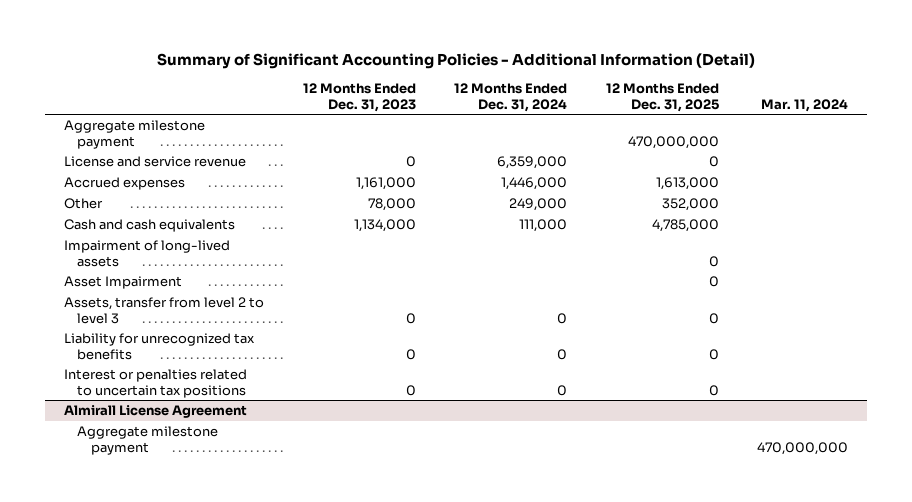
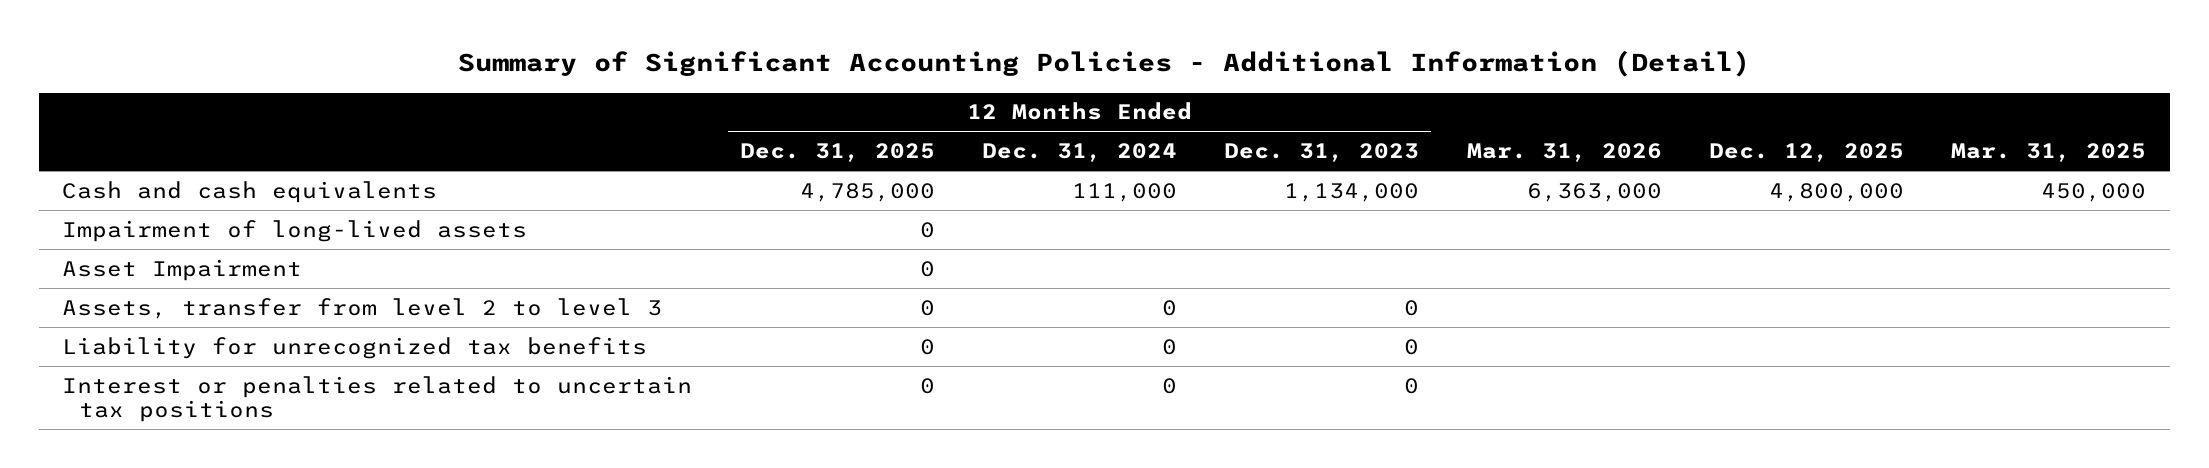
- | 12 Months Ended Dec. 31, 2023 | 12 Months Ended Dec. 31, 2024 | 12 Months Ended Dec. 31, 2025 | Mar. 11, 2024
+ | 12 Months Ended Dec. 31, 2025 | 12 Months Ended Dec. 31, 2024 | 12 Months Ended Dec. 31, 2023 | Mar. 31, 2026 | Dec. 12, 2025 | Mar. 31, 2025
- Aggregate milestone payment | | | 470,000,000 |
- License and service revenue | 0 | 6,359,000 | 0 |
- Accrued expenses | 1,161,000 | 1,446,000 | 1,613,000 |
- Other | 78,000 | 249,000 | 352,000 |
- Almirall License Agreement
- Aggregate milestone payment | | | | 470,000,000

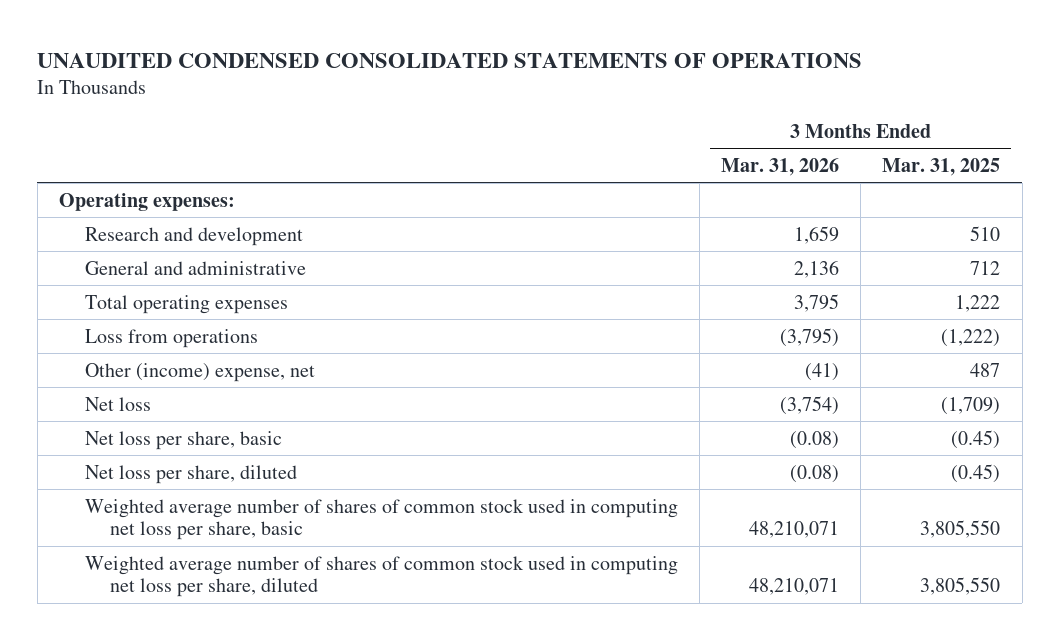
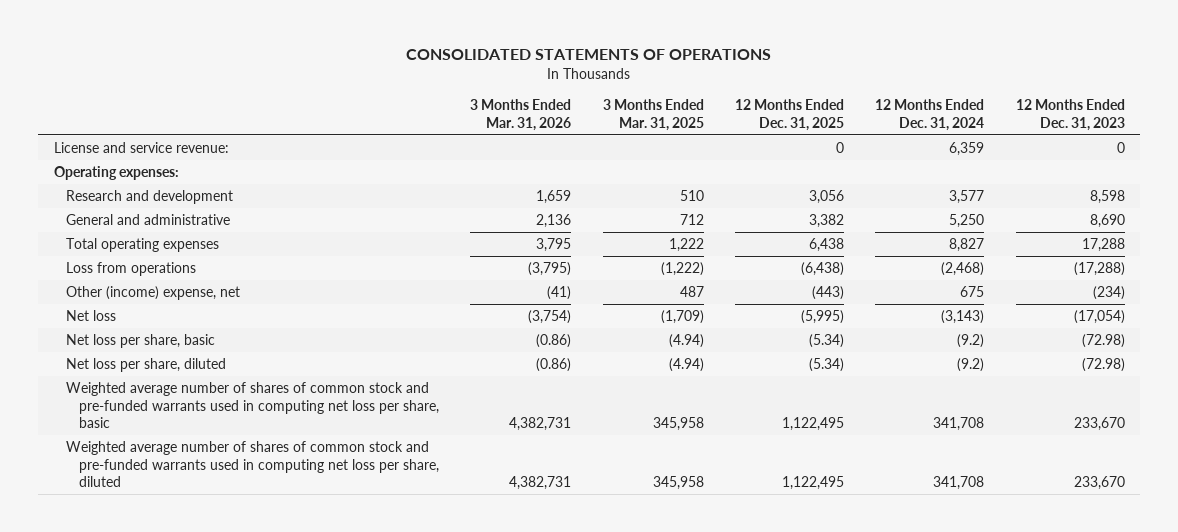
- UNAUDITED CONDENSED CONSOLIDATED STATEMENTS OF OPERATIONS
+ CONSOLIDATED STATEMENTS OF OPERATIONS
- | 3 Months Ended Mar. 31, 2026 | 3 Months Ended Mar. 31, 2025
+ | 3 Months Ended Mar. 31, 2026 | 3 Months Ended Mar. 31, 2025 | 12 Months Ended Dec. 31, 2025 | 12 Months Ended Dec. 31, 2024 | 12 Months Ended Dec. 31, 2023
+ License and service revenue: | | | 0 | 6,359 | 0
- Net loss per share, basic | (0.08) | (0.45)
- Net loss per share, diluted | (0.08) | (0.45)
- Weighted average number of shares of common stock used in computing net loss per share, basic | 48,210,071 | 3,805,550
- Weighted average number of shares of common stock used in computing net loss per share, diluted | 48,210,071 | 3,805,550
+ Net loss per share, basic | (0.86) | (4.94) | (5.34) | (9.2) | (72.98)
+ Net loss per share, diluted | (0.86) | (4.94) | (5.34) | (9.2) | (72.98)
+ Weighted average number of shares of common stock and pre-funded warrants used in computing net loss per share, basic | 4,382,731 | 345,958 | 1,122,495 | 341,708 | 233,670
+ Weighted average number of shares of common stock and pre-funded warrants used in computing net loss per share, diluted | 4,382,731 | 345,958 | 1,122,495 | 341,708 | 233,670

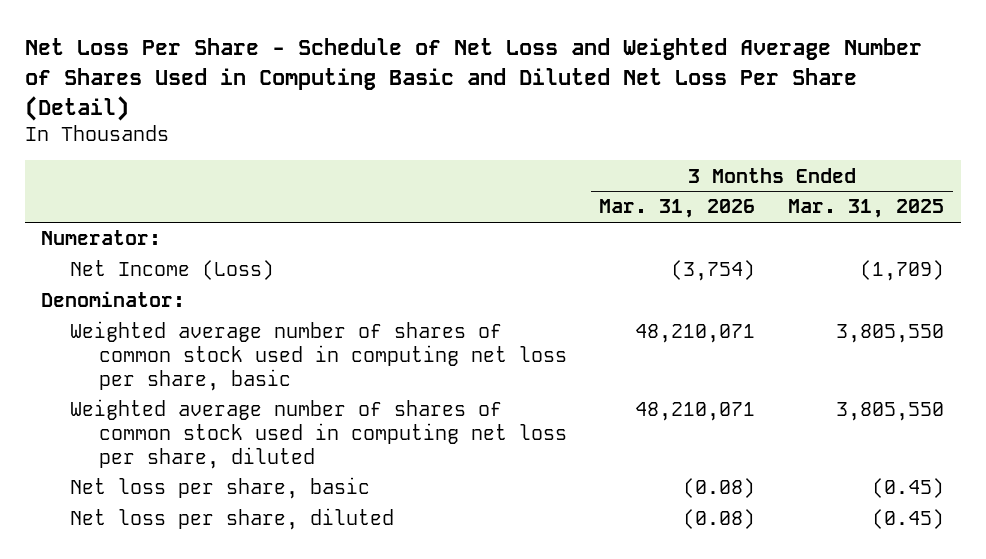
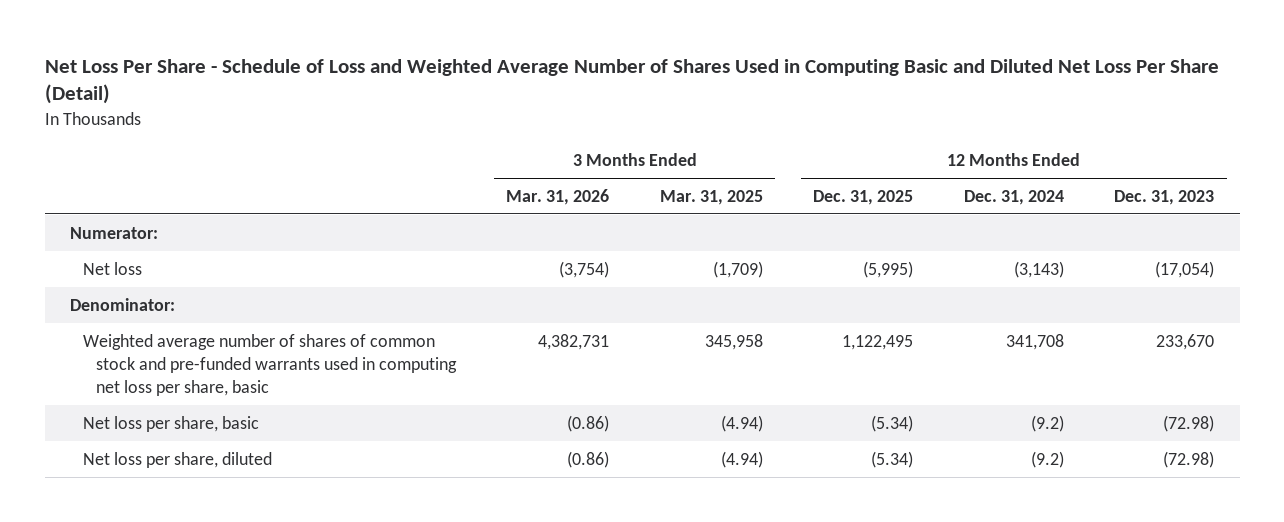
- Net Loss Per Share - Schedule of Net Loss and Weighted Average Number of Shares Used in Computing Basic and Diluted Net Loss Per Share (Detail)
+ Net Loss Per Share - Schedule of Loss and Weighted Average Number of Shares Used in Computing Basic and Diluted Net Loss Per Share (Detail)
- | 3 Months Ended Mar. 31, 2026 | 3 Months Ended Mar. 31, 2025
+ | 3 Months Ended Mar. 31, 2026 | 3 Months Ended Mar. 31, 2025 | 12 Months Ended Dec. 31, 2025 | 12 Months Ended Dec. 31, 2024 | 12 Months Ended Dec. 31, 2023
- Net Income (Loss) | (3,754) | (1,709)
+ Net loss | (3,754) | (1,709) | (5,995) | (3,143) | (17,054)
- Weighted average number of shares of common stock used in computing net loss per share, basic | 48,210,071 | 3,805,550
- Weighted average number of shares of common stock used in computing net loss per share, diluted | 48,210,071 | 3,805,550
- Net loss per share, basic | (0.08) | (0.45)
- Net loss per share, diluted | (0.08) | (0.45)
+ Weighted average number of shares of common stock and pre-funded warrants used in computing net loss per share, basic | 4,382,731 | 345,958 | 1,122,495 | 341,708 | 233,670
+ Net loss per share, basic | (0.86) | (4.94) | (5.34) | (9.2) | (72.98)
+ Net loss per share, diluted | (0.86) | (4.94) | (5.34) | (9.2) | (72.98)

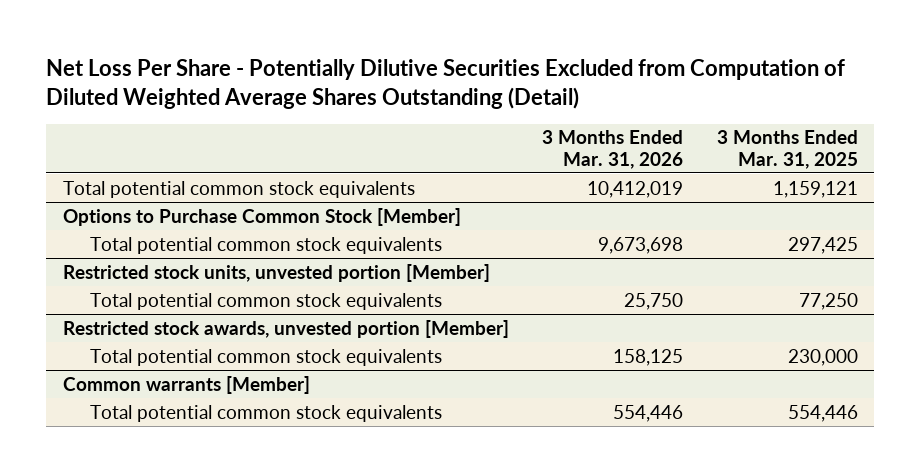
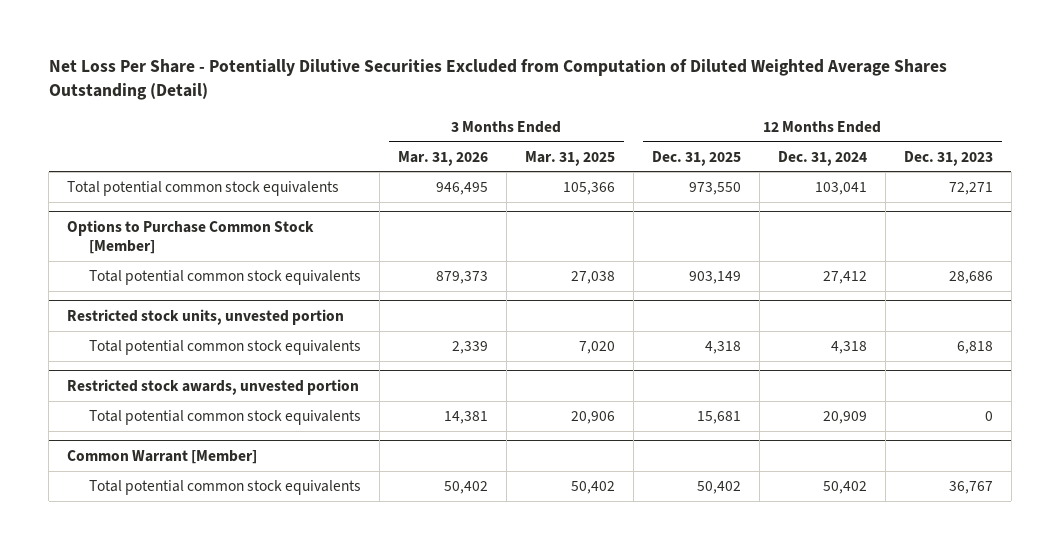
- | 3 Months Ended Mar. 31, 2026 | 3 Months Ended Mar. 31, 2025
+ | 3 Months Ended Mar. 31, 2026 | 3 Months Ended Mar. 31, 2025 | 12 Months Ended Dec. 31, 2025 | 12 Months Ended Dec. 31, 2024 | 12 Months Ended Dec. 31, 2023
- Total potential common stock equivalents | 10,412,019 | 1,159,121
+ Total potential common stock equivalents | 946,495 | 105,366 | 973,550 | 103,041 | 72,271
@ Options to Purchase Common Stock [Member]
- Total potential common stock equivalents | 9,673,698 | 297,425
- Restricted stock units, unvested portion [Member]
- Total potential common stock equivalents | 25,750 | 77,250
- Restricted stock awards, unvested portion [Member]
- Total potential common stock equivalents | 158,125 | 230,000
- Common warrants [Member]
- Total potential common stock equivalents | 554,446 | 554,446
@ Options to Purchase Common Stock [Member]
+ Total potential common stock equivalents | 879,373 | 27,038 | 903,149 | 27,412 | 28,686
+ Restricted stock units, unvested portion
+ Total potential common stock equivalents | 2,339 | 7,020 | 4,318 | 4,318 | 6,818
+ Restricted stock awards, unvested portion
+ Total potential common stock equivalents | 14,381 | 20,906 | 15,681 | 20,909 | 0
+ Common Warrant [Member]
+ Total potential common stock equivalents | 50,402 | 50,402 | 50,402 | 50,402 | 36,767

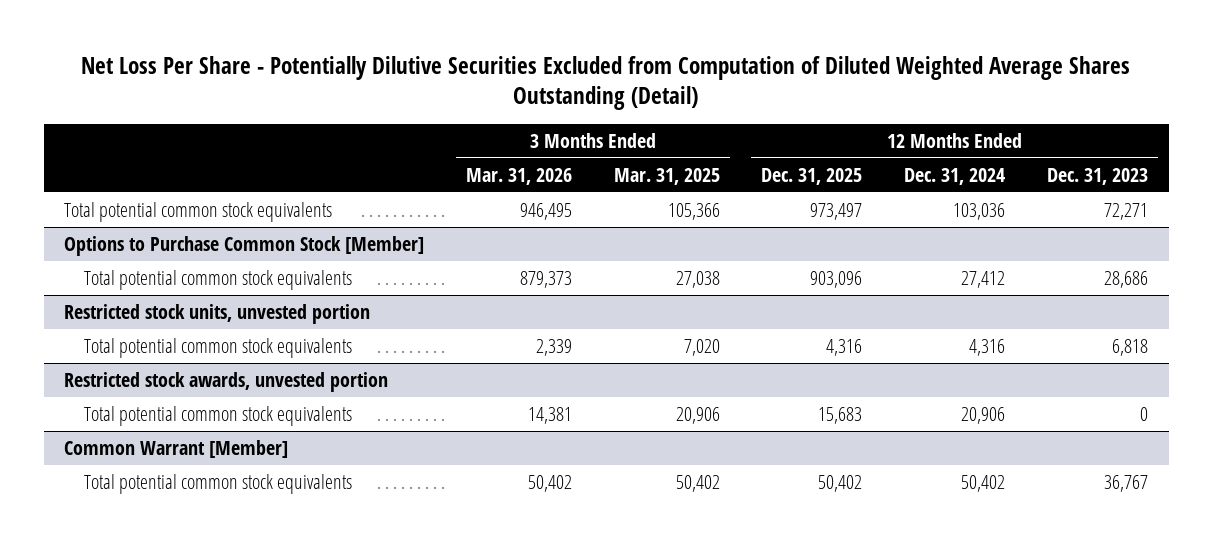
- Total potential common stock equivalents | 946,495 | 105,366 | 973,550 | 103,041 | 72,271
+ Total potential common stock equivalents | 946,495 | 105,366 | 973,497 | 103,036 | 72,271
@ Options to Purchase Common Stock [Member]
- Total potential common stock equivalents | 879,373 | 27,038 | 903,149 | 27,412 | 28,686
+ Total potential common stock equivalents | 879,373 | 27,038 | 903,096 | 27,412 | 28,686
@ Restricted stock units, unvested portion
- Total potential common stock equivalents | 2,339 | 7,020 | 4,318 | 4,318 | 6,818
+ Total potential common stock equivalents | 2,339 | 7,020 | 4,316 | 4,316 | 6,818
@ Restricted stock awards, unvested portion
- Total potential common stock equivalents | 14,381 | 20,906 | 15,681 | 20,909 | 0
+ Total potential common stock equivalents | 14,381 | 20,906 | 15,683 | 20,906 | 0

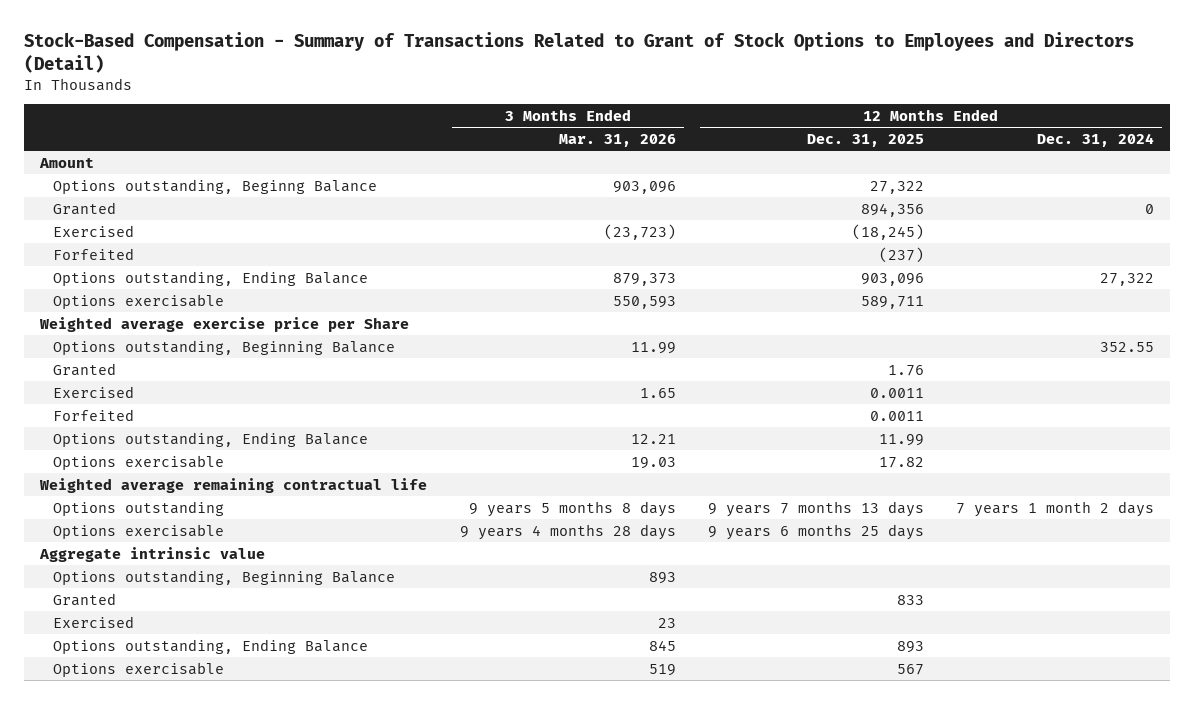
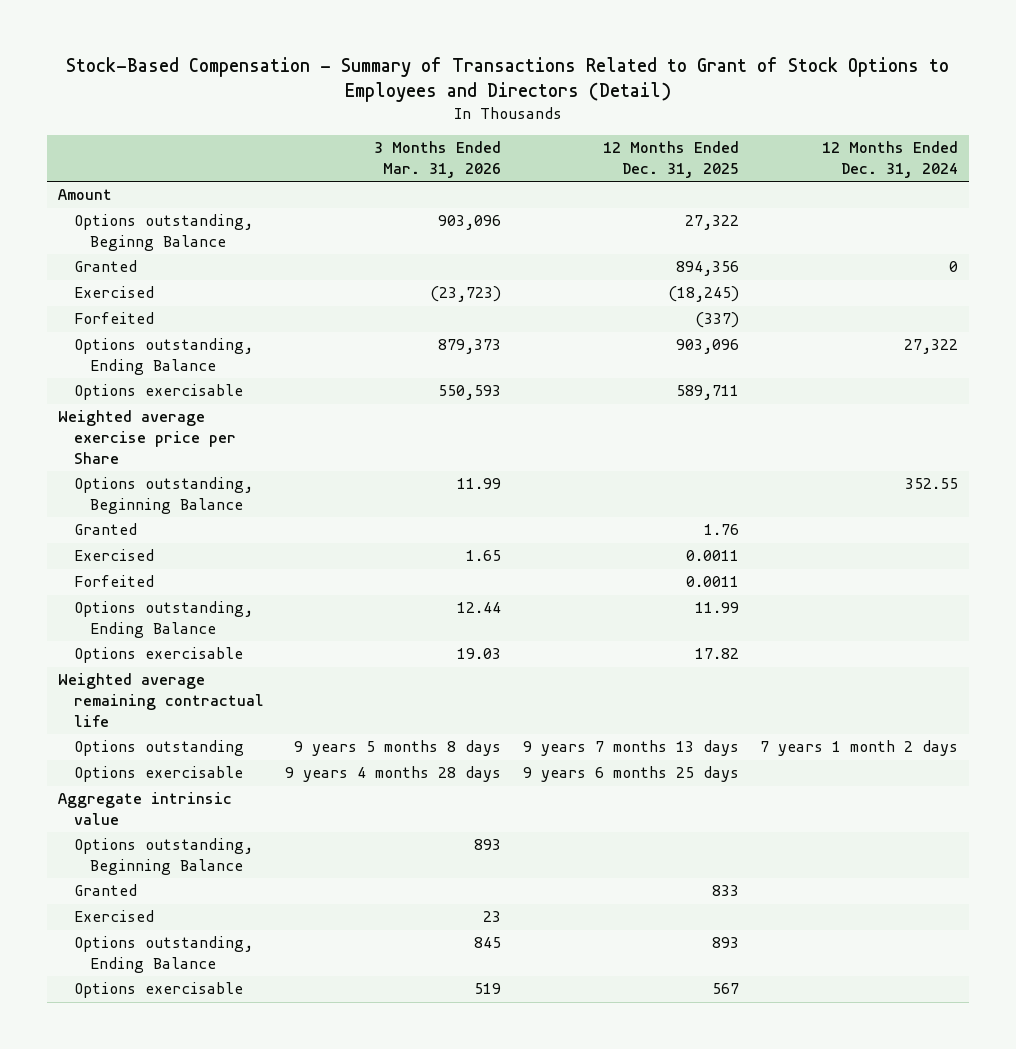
- Forfeited | | (237) |
+ Forfeited | | (337) |
- Options outstanding, Ending Balance | 12.21 | 11.99 |
+ Options outstanding, Ending Balance | 12.44 | 11.99 |

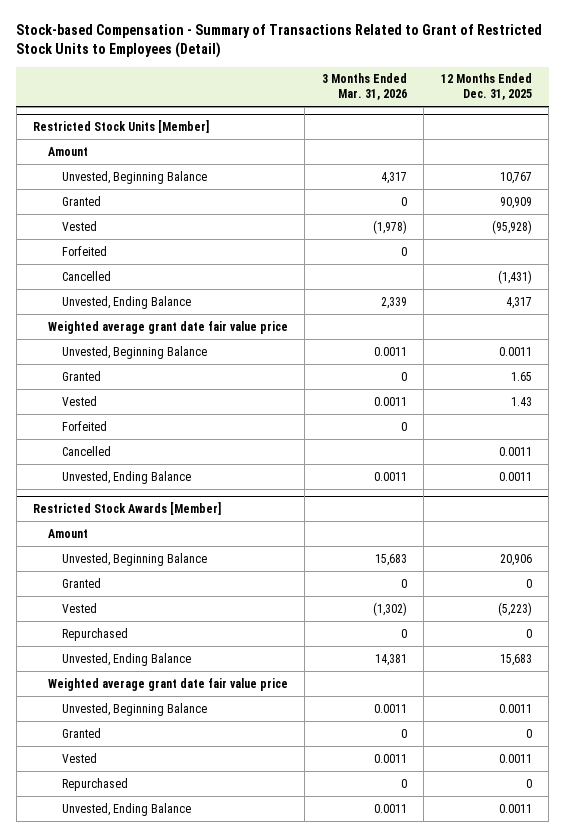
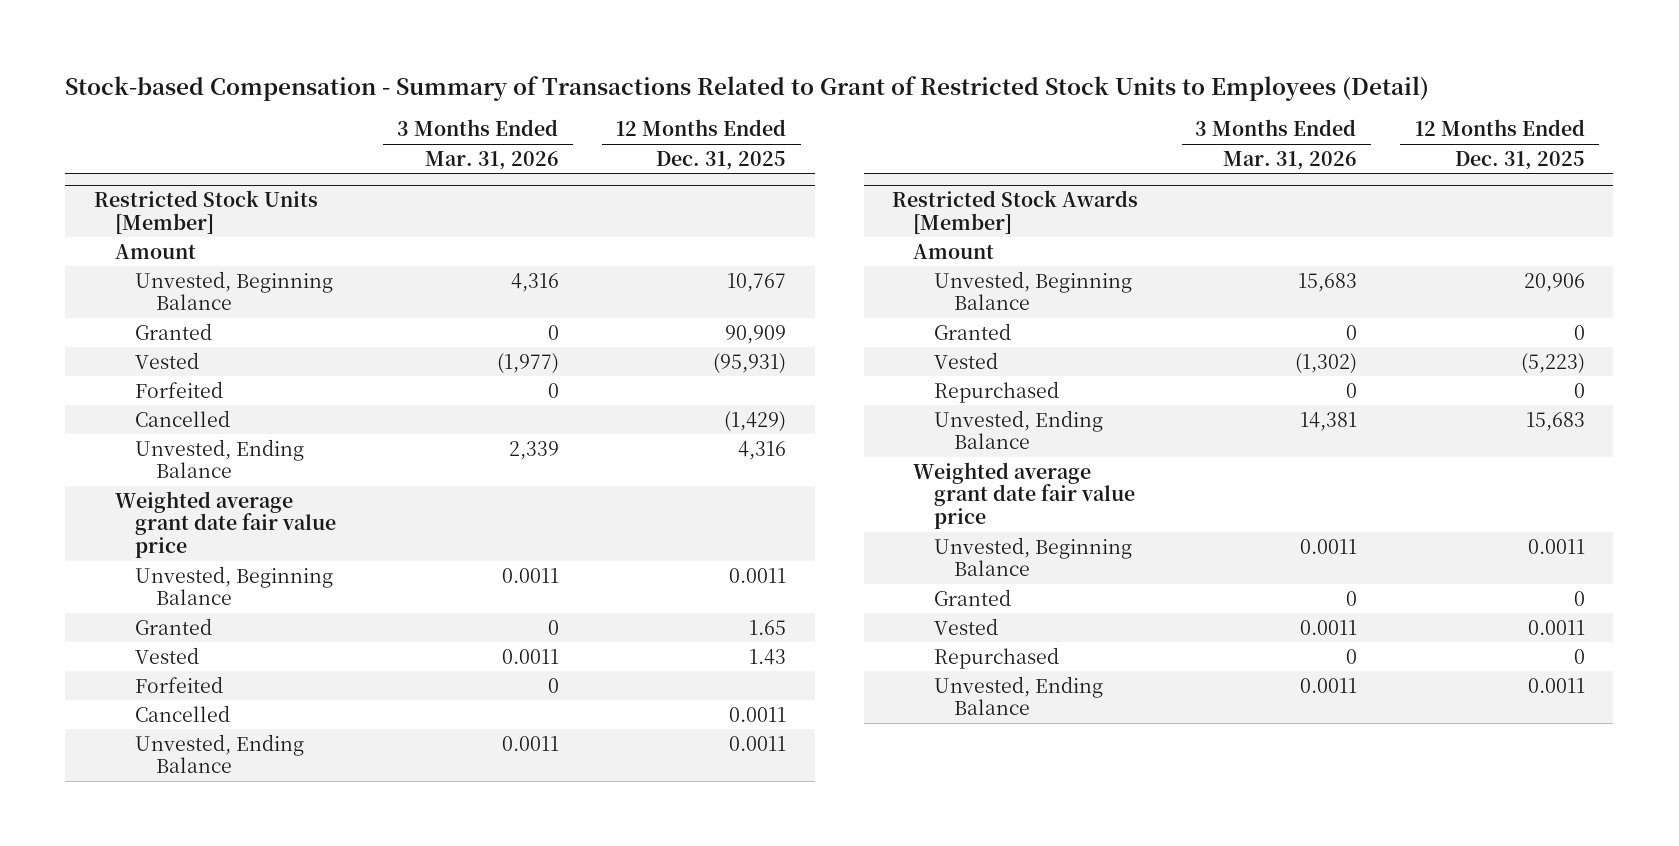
@ Restricted Stock Units [Member]
- Unvested, Beginning Balance | 4,317 | 10,767
+ Unvested, Beginning Balance | 4,316 | 10,767
- Vested | (1,978) | (95,928)
+ Vested | (1,977) | (95,931)
- Cancelled | | (1,431)
- Unvested, Ending Balance | 2,339 | 4,317
+ Cancelled | | (1,429)
+ Unvested, Ending Balance | 2,339 | 4,316

